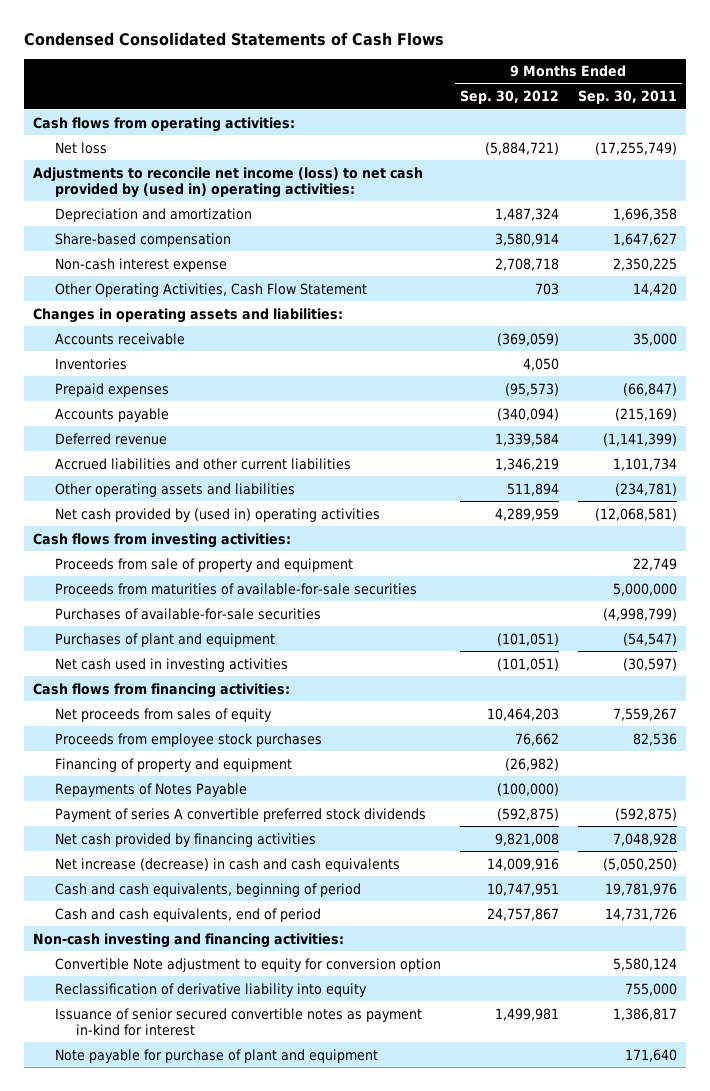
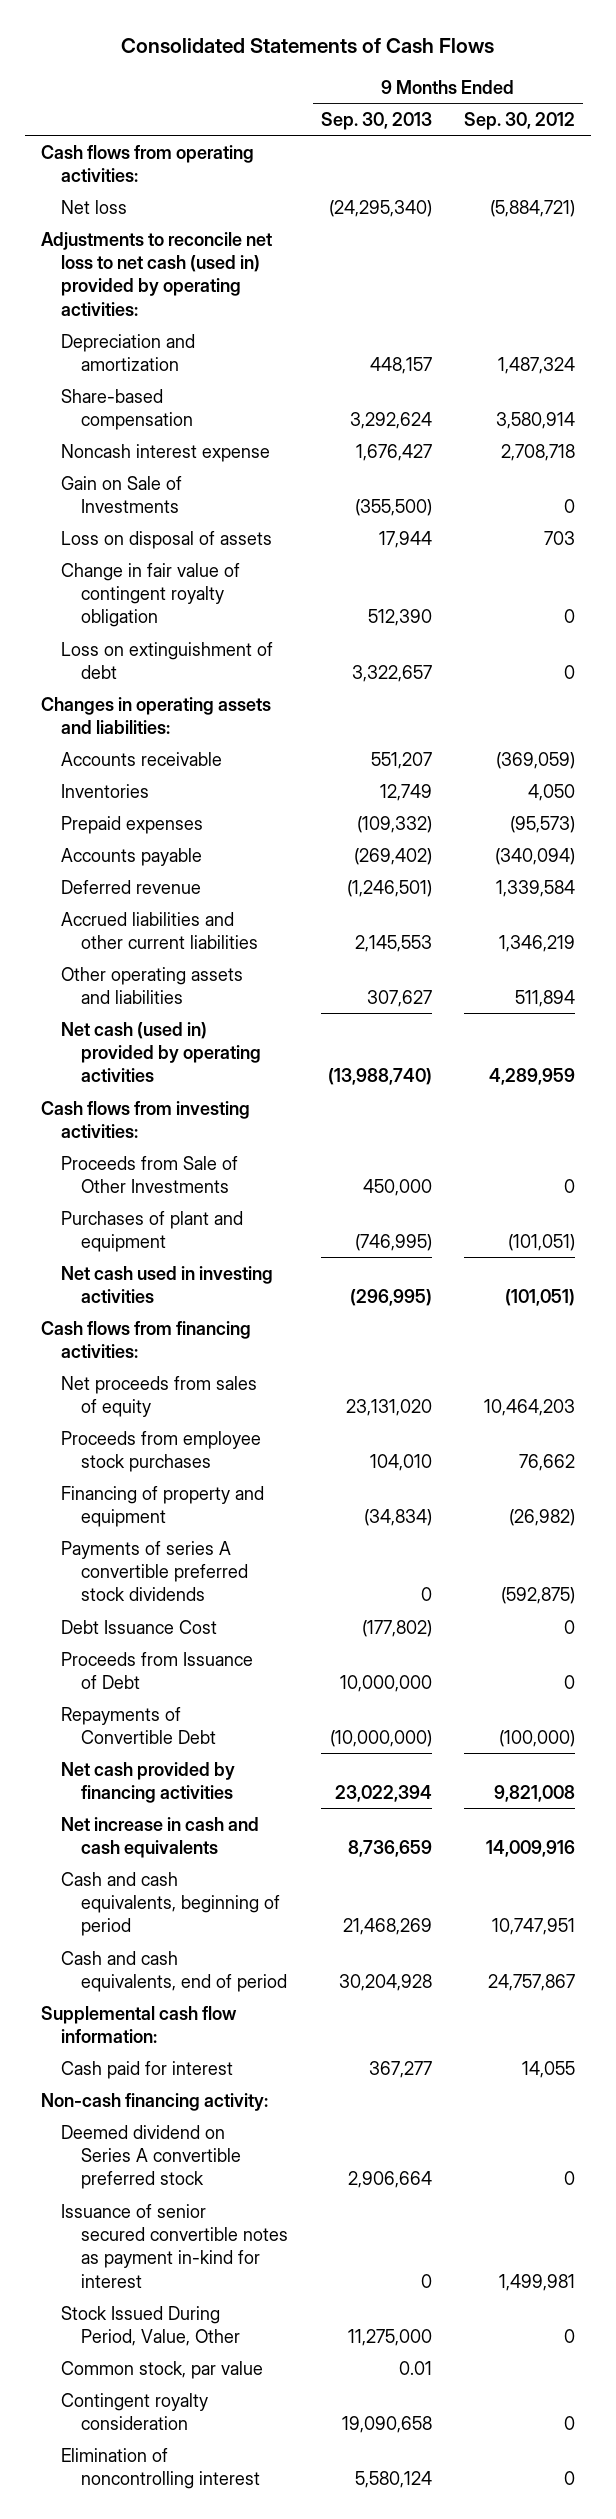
- Condensed Consolidated Statements of Cash Flows
+ Consolidated Statements of Cash Flows
- | 9 Months Ended Sep. 30, 2012 | 9 Months Ended Sep. 30, 2011
+ | 9 Months Ended Sep. 30, 2013 | 9 Months Ended Sep. 30, 2012
- Adjustments to reconcile net income (loss) to net cash provided by (used in) operating activities:
+ Adjustments to reconcile net loss to net cash (used in) provided by operating activities:
- Non-cash interest expense | 2,708,718 | 2,350,225
- Other Operating Activities, Cash Flow Statement | 703 | 14,420
+ Noncash interest expense | 1,676,427 | 2,708,718
+ Gain on Sale of Investments | (355,500) | 0
+ Loss on disposal of assets | 17,944 | 703
+ Change in fair value of contingent royalty obligation | 512,390 | 0
+ Loss on extinguishment of debt | 3,322,657 | 0
- Net cash provided by (used in) operating activities | 4,289,959 | (12,068,581)
+ Net cash (used in) provided by operating activities | (13,988,740) | 4,289,959
- Proceeds from sale of property and equipment | | 22,749
- Proceeds from maturities of available-for-sale securities | | 5,000,000
- Purchases of available-for-sale securities | | (4,998,799)
+ Proceeds from Sale of Other Investments | 450,000 | 0
- Repayments of Notes Payable | (100,000) |
- Payment of series A convertible preferred stock dividends | (592,875) | (592,875)
+ Payments of series A convertible preferred stock dividends | 0 | (592,875)
+ Debt Issuance Cost | (177,802) | 0
+ Proceeds from Issuance of Debt | 10,000,000 | 0
+ Repayments of Convertible Debt | (10,000,000) | (100,000)
- Net increase (decrease) in cash and cash equivalents | 14,009,916 | (5,050,250)
+ Net increase in cash and cash equivalents | 8,736,659 | 14,009,916
- Non-cash investing and financing activities:
- Convertible Note adjustment to equity for conversion option | | 5,580,124
- Reclassification of derivative liability into equity | | 755,000
+ Supplemental cash flow information:
+ Cash paid for interest | 367,277 | 14,055
+ Non-cash financing activity:
+ Deemed dividend on Series A convertible preferred stock | 2,906,664 | 0
- Note payable for purchase of plant and equipment | | 171,640
+ Stock Issued During Period, Value, Other | 11,275,000 | 0
+ Common stock, par value | 0.01 |
+ Contingent royalty consideration | 19,090,658 | 0
+ Elimination of noncontrolling interest | 5,580,124 | 0

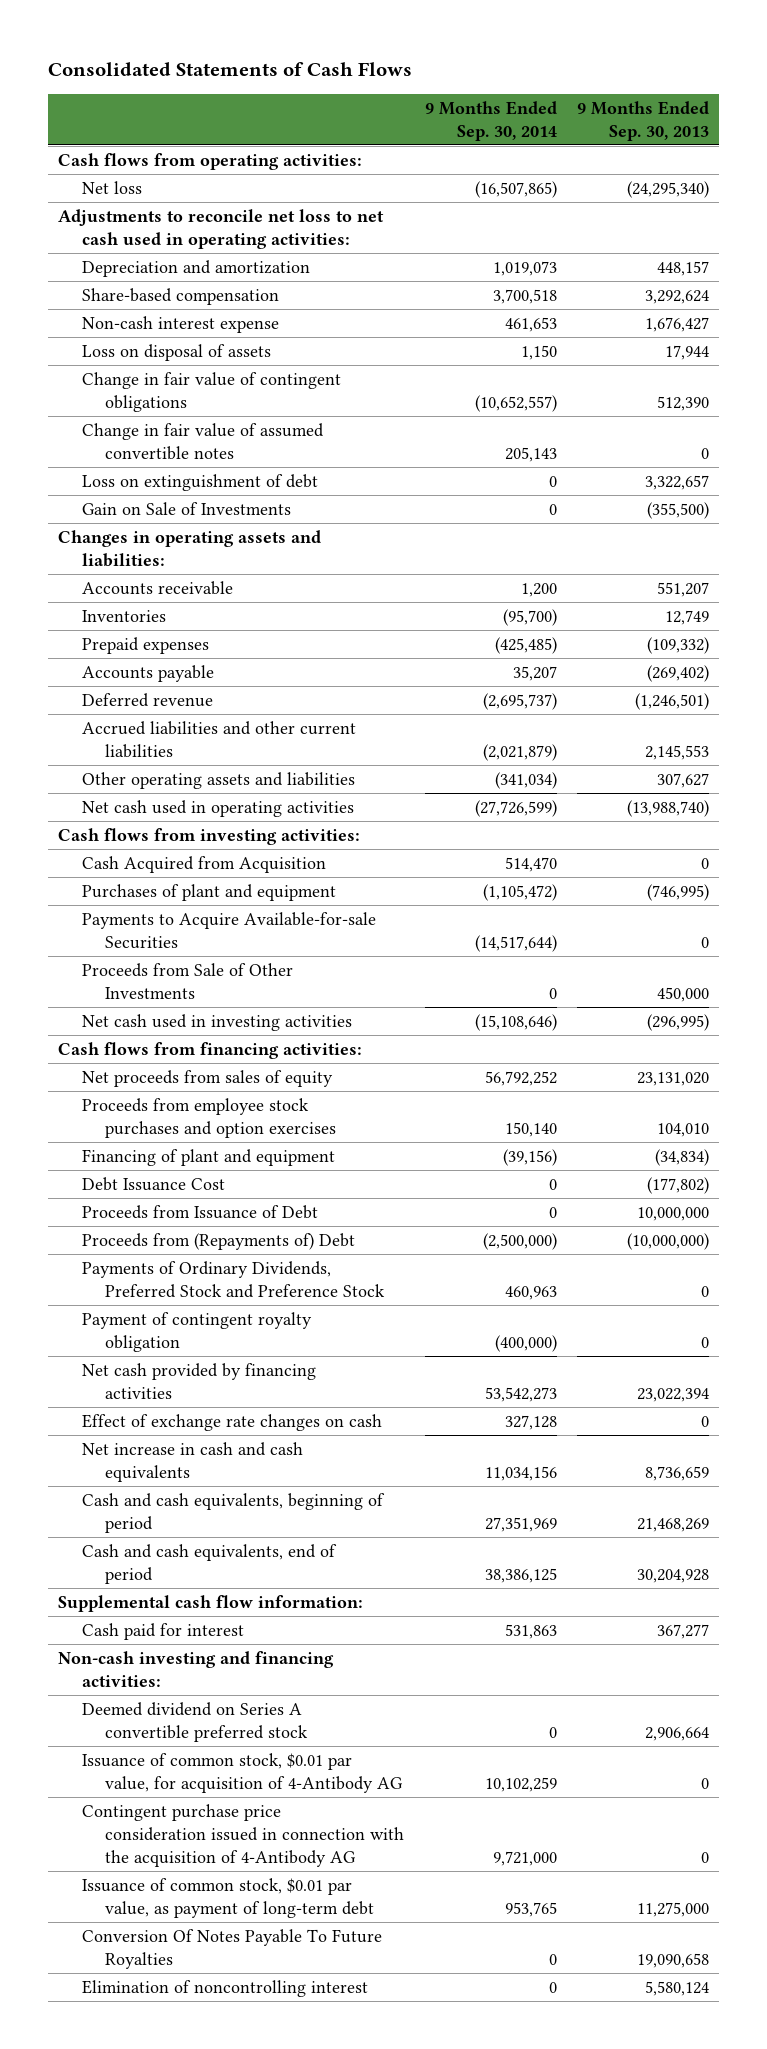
- | 9 Months Ended Sep. 30, 2013 | 9 Months Ended Sep. 30, 2012
+ | 9 Months Ended Sep. 30, 2014 | 9 Months Ended Sep. 30, 2013
- Adjustments to reconcile net loss to net cash (used in) provided by operating activities:
+ Adjustments to reconcile net loss to net cash used in operating activities:
- Noncash interest expense | 1,676,427 | 2,708,718
+ Non-cash interest expense | 461,653 | 1,676,427
- Change in fair value of contingent royalty obligation | 512,390 | 0
+ Change in fair value of contingent obligations | (10,652,557) | 512,390
+ Change in fair value of assumed convertible notes | 205,143 | 0
moved down: Gain on Sale of Investments | 0 | (355,500)
- Net cash (used in) provided by operating activities | (13,988,740) | 4,289,959
+ Net cash used in operating activities | (27,726,599) | (13,988,740)
+ Cash Acquired from Acquisition | 514,470 | 0
+ Payments to Acquire Available-for-sale Securities | (14,517,644) | 0
moved down: Proceeds from Sale of Other Investments | 0 | 450,000
- Proceeds from employee stock purchases | 104,010 | 76,662
- Financing of property and equipment | (34,834) | (26,982)
- Payments of series A convertible preferred stock dividends | 0 | (592,875)
+ Proceeds from employee stock purchases and option exercises | 150,140 | 104,010
+ Financing of plant and equipment | (39,156) | (34,834)
- Repayments of Convertible Debt | (10,000,000) | (100,000)
+ Proceeds from (Repayments of) Debt | (2,500,000) | (10,000,000)
+ Payments of Ordinary Dividends, Preferred Stock and Preference Stock | 460,963 | 0
+ Payment of contingent royalty obligation | (400,000) | 0
+ Effect of exchange rate changes on cash | 327,128 | 0
- Non-cash financing activity:
+ Non-cash investing and financing activities:
- Issuance of senior secured convertible notes as payment in-kind for interest | 0 | 1,499,981
- Stock Issued During Period, Value, Other | 11,275,000 | 0
- Common stock, par value | 0.01 |
- Contingent royalty consideration | 19,090,658 | 0
+ Issuance of common stock, $0.01 par value, for acquisition of 4-Antibody AG | 10,102,259 | 0
+ Contingent purchase price consideration issued in connection with the acquisition of 4-Antibody AG | 9,721,000 | 0
+ Issuance of common stock, $0.01 par value, as payment of long-term debt | 953,765 | 11,275,000
+ Conversion Of Notes Payable To Future Royalties | 0 | 19,090,658

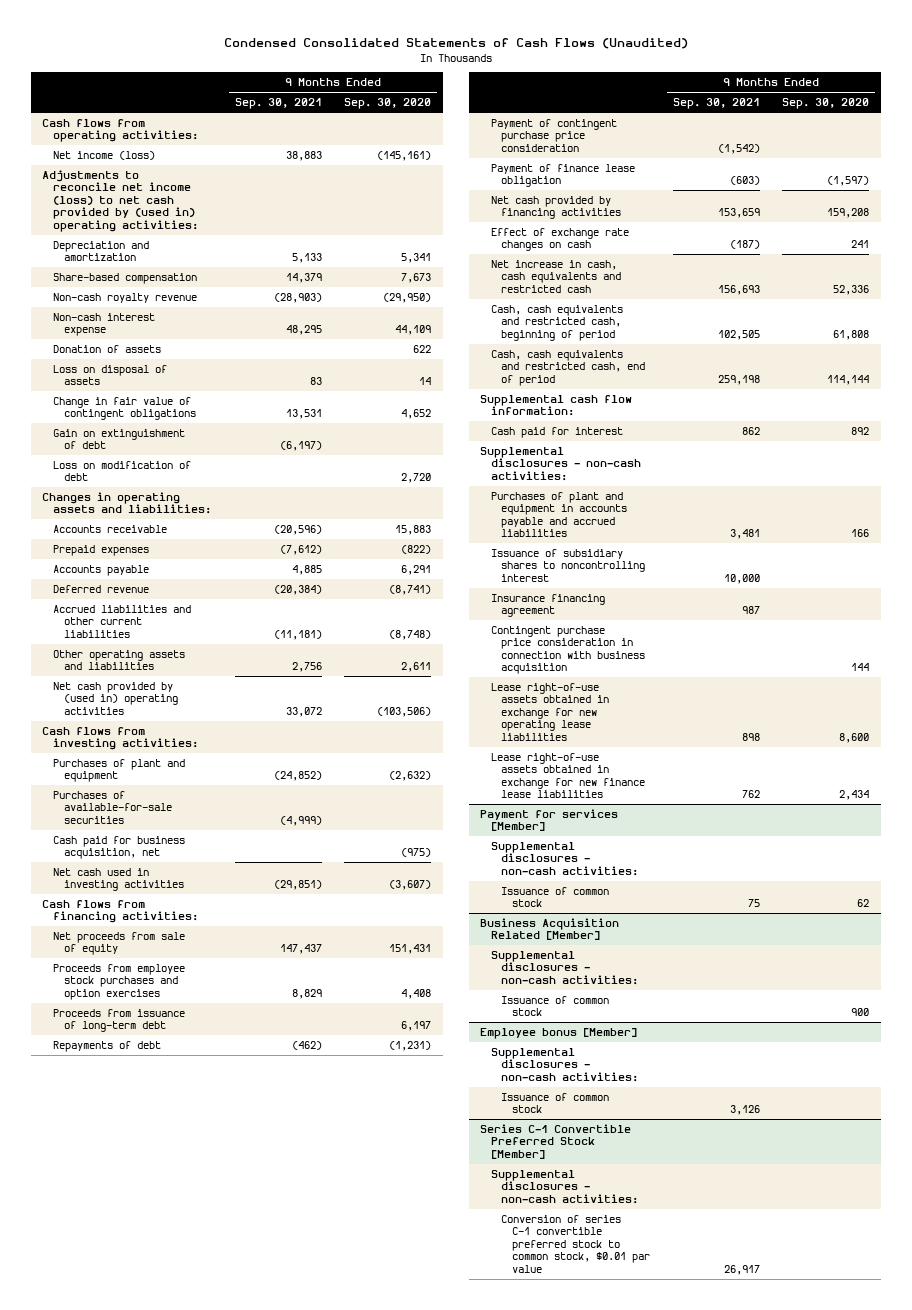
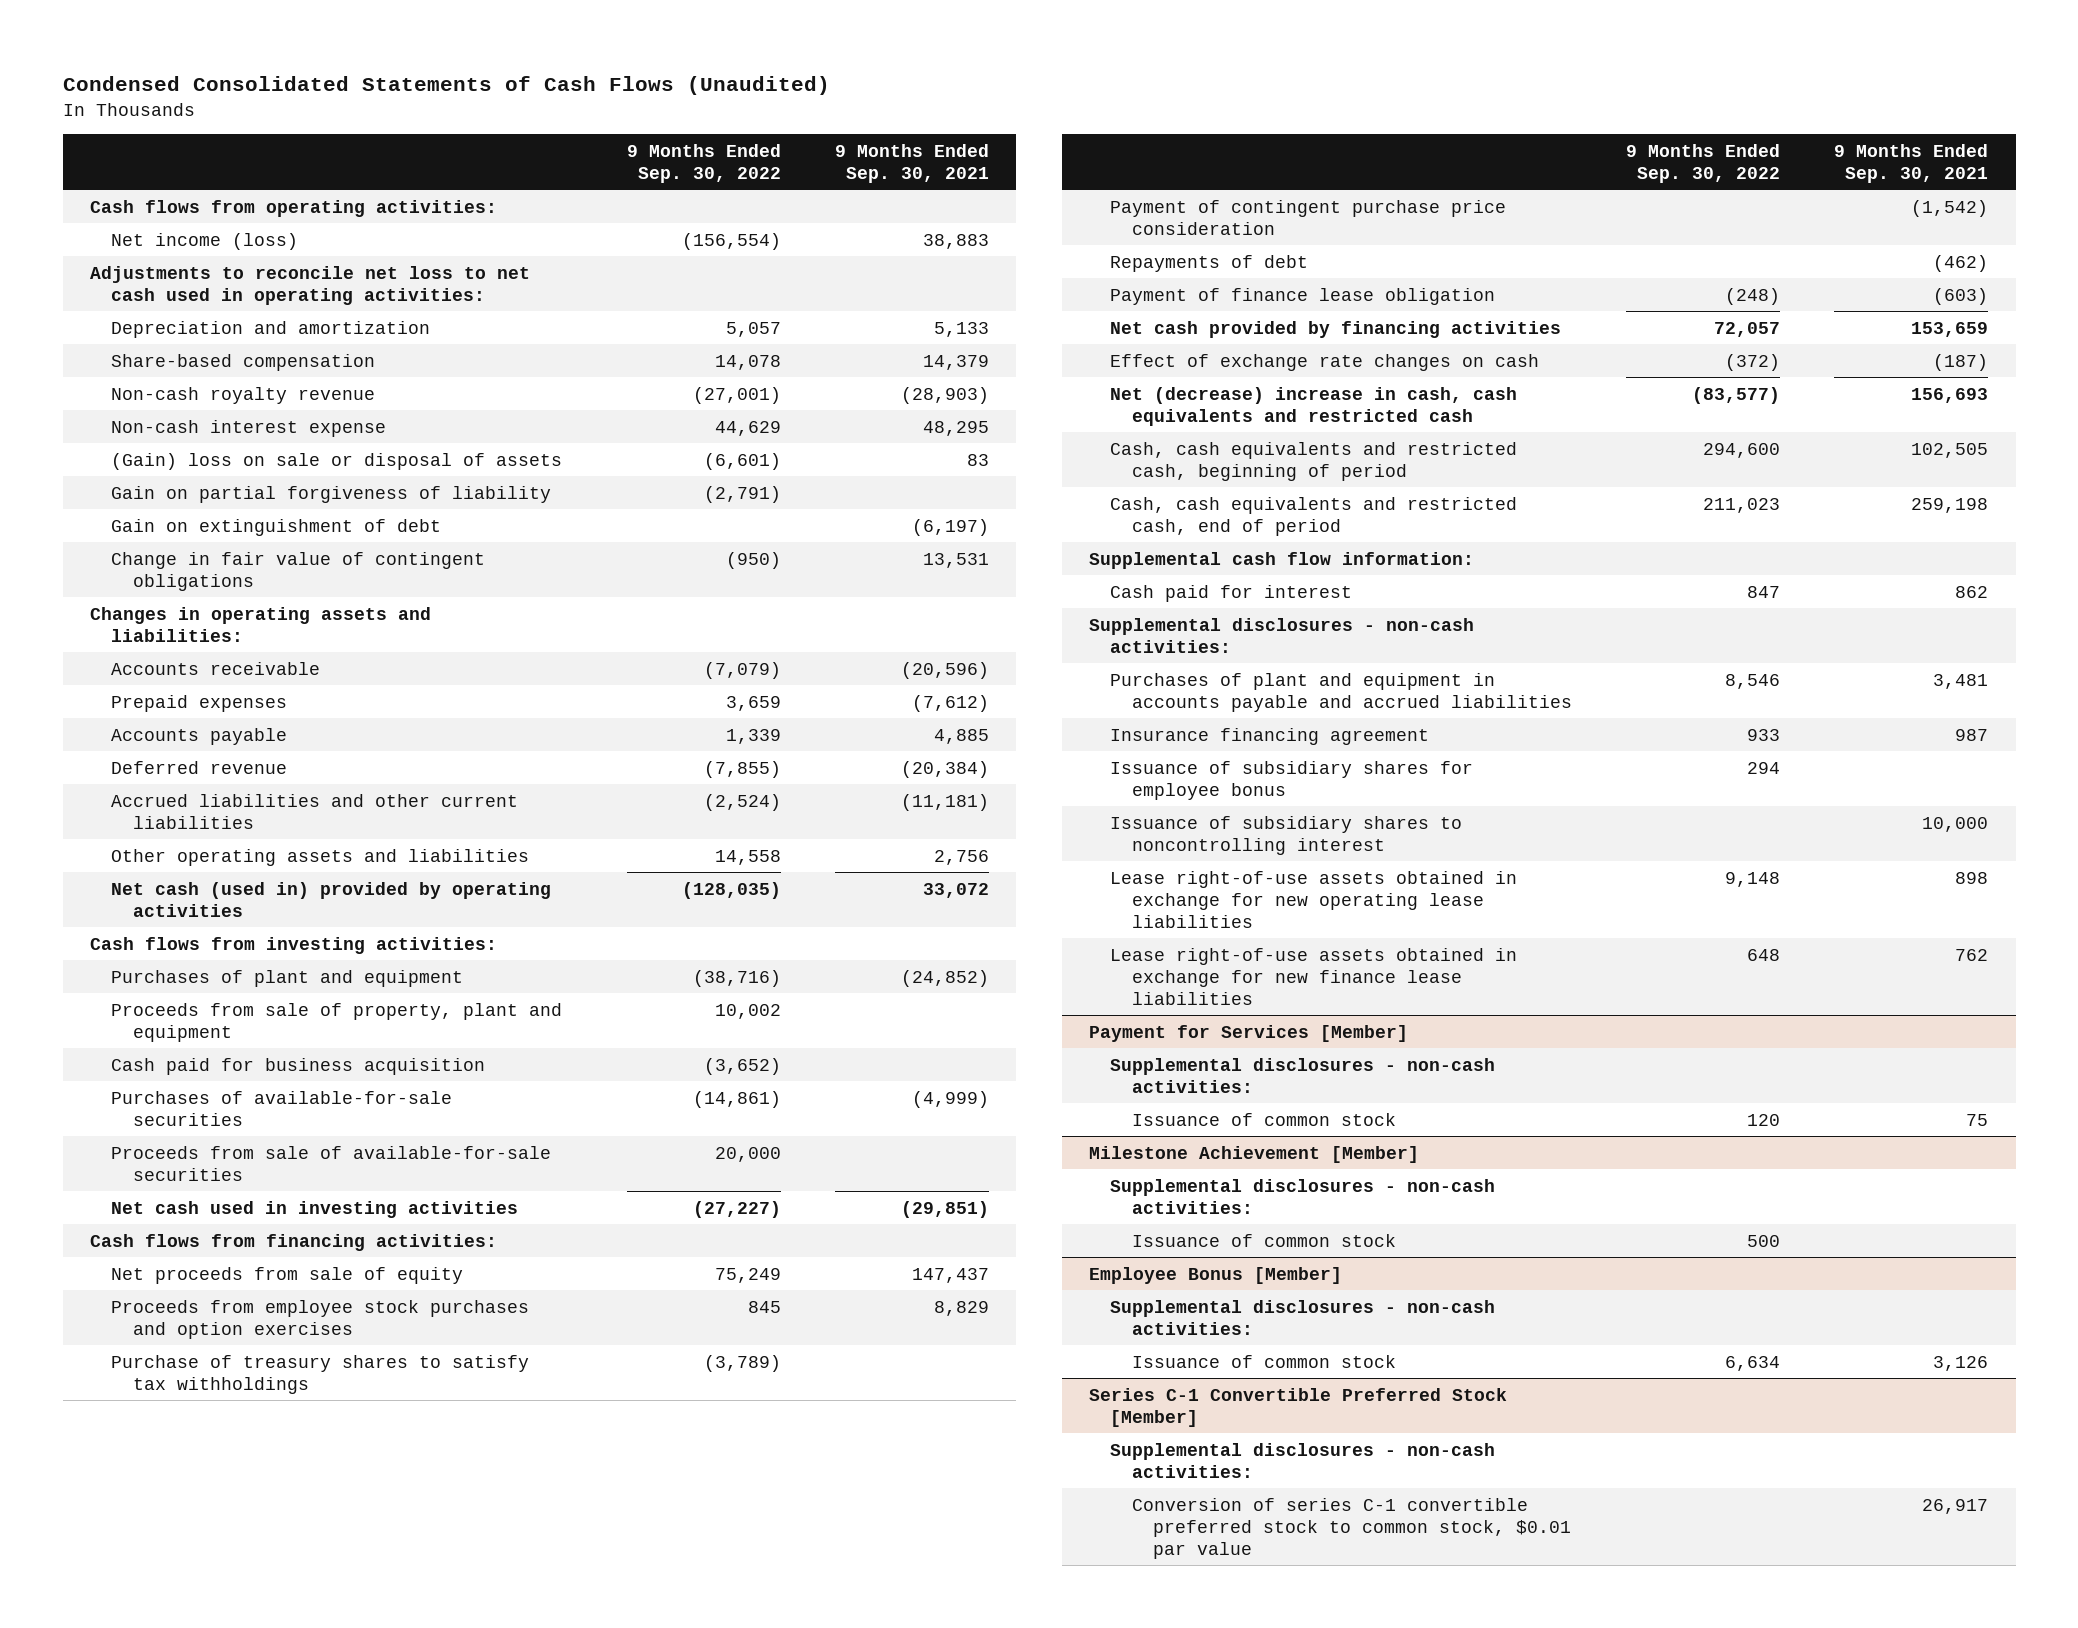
- | 9 Months Ended Sep. 30, 2021 | 9 Months Ended Sep. 30, 2020
+ | 9 Months Ended Sep. 30, 2022 | 9 Months Ended Sep. 30, 2021
- Adjustments to reconcile net income (loss) to net cash provided by (used in) operating activities:
+ Adjustments to reconcile net loss to net cash used in operating activities:
- Donation of assets | | 622
- Loss on disposal of assets | 83 | 14
+ (Gain) loss on sale or disposal of assets | (6,601) | 83
+ Gain on partial forgiveness of liability | (2,791) |
- Loss on modification of debt | | 2,720
moved down: Change in fair value of contingent obligations | (950) | 13,531
- Net cash provided by (used in) operating activities | 33,072 | (103,506)
+ Net cash (used in) provided by operating activities | (128,035) | 33,072
+ Proceeds from sale of property, plant and equipment | 10,002 |
+ Cash paid for business acquisition | (3,652) |
- Cash paid for business acquisition, net | | (975)
+ Proceeds from sale of available-for-sale securities | 20,000 |
- Proceeds from issuance of long-term debt | | 6,197
+ Purchase of treasury shares to satisfy tax withholdings | (3,789) |
moved down: Repayments of debt | | (462)
- Net increase in cash, cash equivalents and restricted cash | 156,693 | 52,336
+ Net (decrease) increase in cash, cash equivalents and restricted cash | (83,577) | 156,693
- Contingent purchase price consideration in connection with business acquisition | | 144
+ Issuance of subsidiary shares for employee bonus | 294 |
moved down: Issuance of subsidiary shares to noncontrolling interest | | 10,000
- Payment for services [Member]
+ Payment for Services [Member]
- Business Acquisition Related [Member]
+ Milestone Achievement [Member]
- Employee bonus [Member]
+ Employee Bonus [Member]

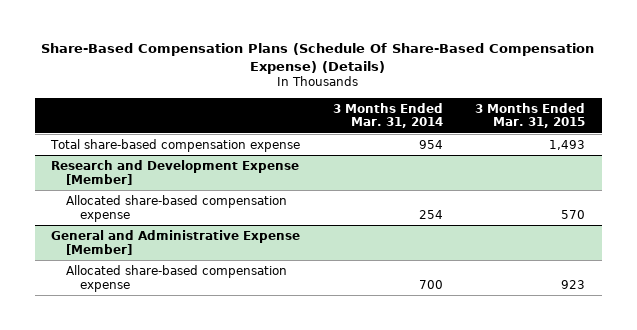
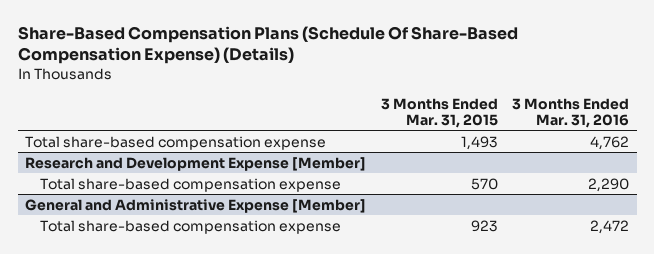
- | 3 Months Ended Mar. 31, 2014 | 3 Months Ended Mar. 31, 2015
+ | 3 Months Ended Mar. 31, 2015 | 3 Months Ended Mar. 31, 2016
@ Research and Development Expense [Member]
- Allocated share-based compensation expense | 254 | 570
+ Total share-based compensation expense | 570 | 2,290
@ General and Administrative Expense [Member]
- Allocated share-based compensation expense | 700 | 923
+ Total share-based compensation expense | 923 | 2,472

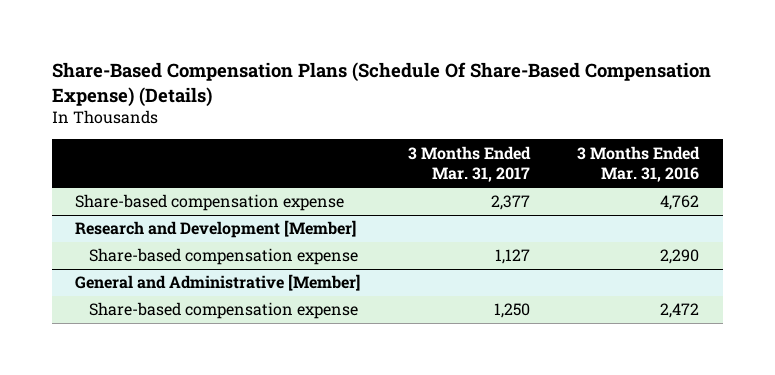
- | 3 Months Ended Mar. 31, 2015 | 3 Months Ended Mar. 31, 2016
+ | 3 Months Ended Mar. 31, 2017 | 3 Months Ended Mar. 31, 2016
- Total share-based compensation expense | 1,493 | 4,762
- Research and Development Expense [Member]
- Total share-based compensation expense | 570 | 2,290
- General and Administrative Expense [Member]
- Total share-based compensation expense | 923 | 2,472
+ Share-based compensation expense | 2,377 | 4,762
+ Research and Development [Member]
+ Share-based compensation expense | 1,127 | 2,290
+ General and Administrative [Member]
+ Share-based compensation expense | 1,250 | 2,472

